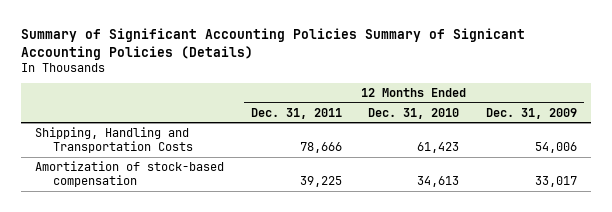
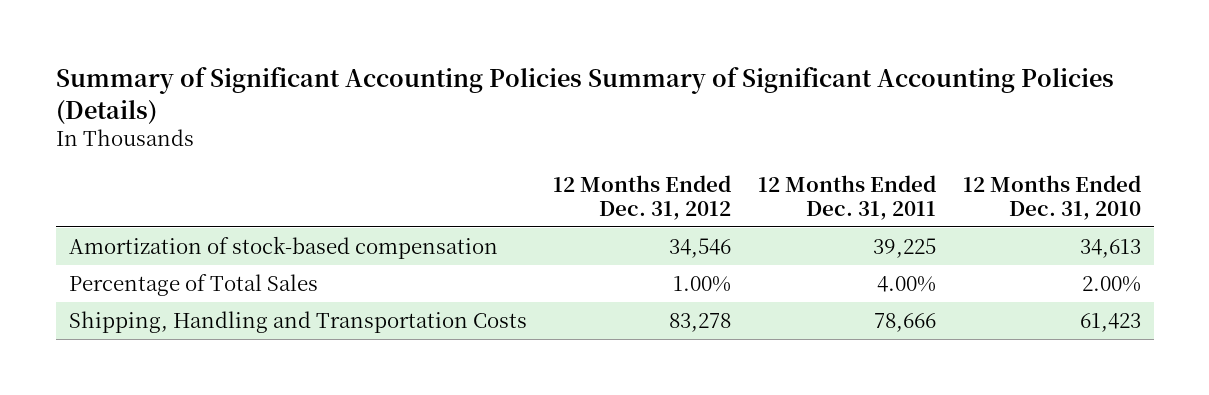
- Summary of Significant Accounting Policies Summary of Signicant Accounting Policies (Details)
+ Summary of Significant Accounting Policies Summary of Significant Accounting Policies (Details)
- | 12 Months Ended Dec. 31, 2011 | 12 Months Ended Dec. 31, 2010 | 12 Months Ended Dec. 31, 2009
+ | 12 Months Ended Dec. 31, 2012 | 12 Months Ended Dec. 31, 2011 | 12 Months Ended Dec. 31, 2010
+ Percentage of Total Sales | 1.00% | 4.00% | 2.00%
moved down: Shipping, Handling and Transportation Costs | 83,278 | 78,666 | 61,423

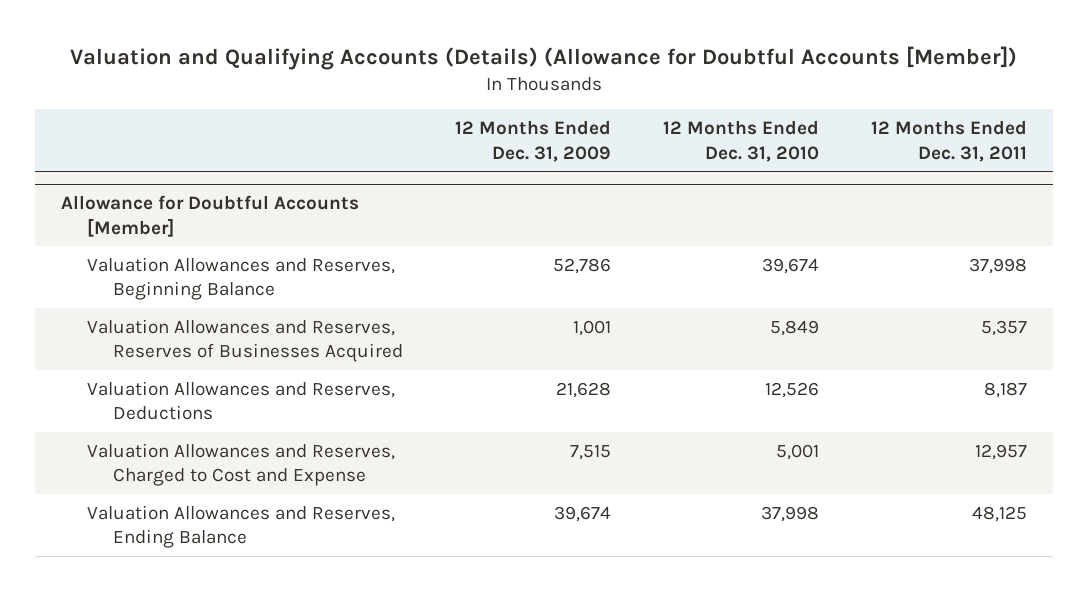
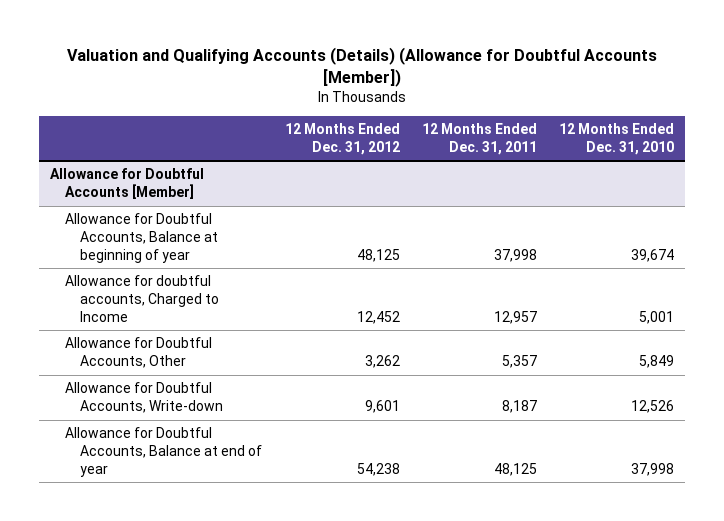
- | 12 Months Ended Dec. 31, 2009 | 12 Months Ended Dec. 31, 2010 | 12 Months Ended Dec. 31, 2011
+ | 12 Months Ended Dec. 31, 2012 | 12 Months Ended Dec. 31, 2011 | 12 Months Ended Dec. 31, 2010
@ Allowance for Doubtful Accounts [Member]
- Valuation Allowances and Reserves, Beginning Balance | 52,786 | 39,674 | 37,998
- Valuation Allowances and Reserves, Reserves of Businesses Acquired | 1,001 | 5,849 | 5,357
- Valuation Allowances and Reserves, Deductions | 21,628 | 12,526 | 8,187
- Valuation Allowances and Reserves, Charged to Cost and Expense | 7,515 | 5,001 | 12,957
- Valuation Allowances and Reserves, Ending Balance | 39,674 | 37,998 | 48,125
+ Allowance for Doubtful Accounts, Balance at beginning of year | 48,125 | 37,998 | 39,674
+ Allowance for doubtful accounts, Charged to Income | 12,452 | 12,957 | 5,001
+ Allowance for Doubtful Accounts, Other | 3,262 | 5,357 | 5,849
+ Allowance for Doubtful Accounts, Write-down | 9,601 | 8,187 | 12,526
+ Allowance for Doubtful Accounts, Balance at end of year | 54,238 | 48,125 | 37,998

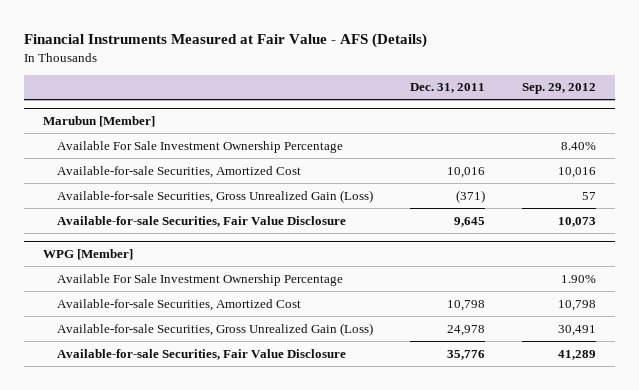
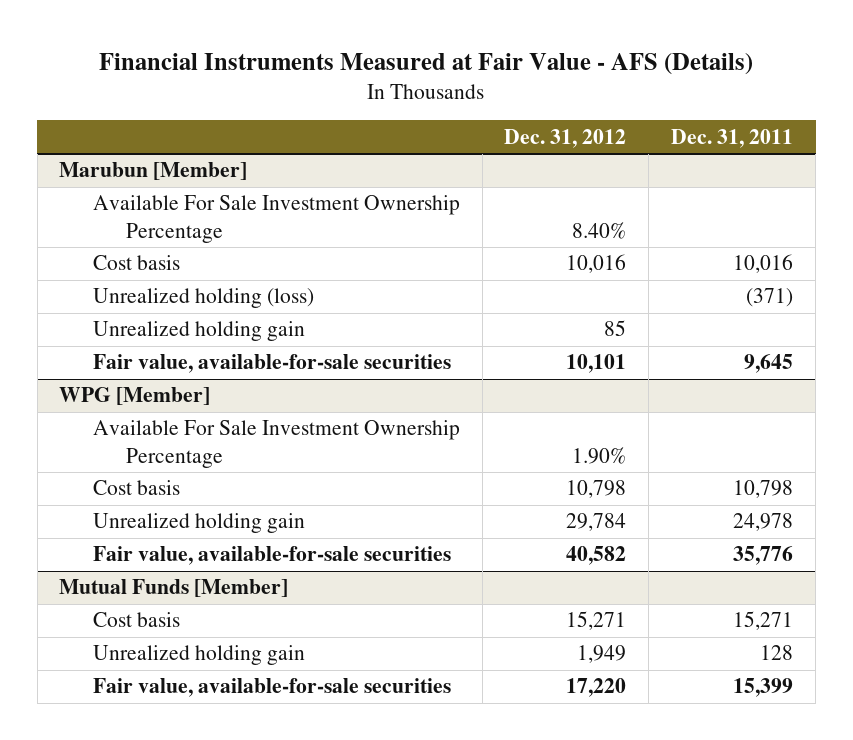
- | Dec. 31, 2011 | Sep. 29, 2012
+ | Dec. 31, 2012 | Dec. 31, 2011
@ Marubun [Member]
- Available-for-sale Securities, Amortized Cost | 10,016 | 10,016
- Available-for-sale Securities, Gross Unrealized Gain (Loss) | (371) | 57
- Available-for-sale Securities, Fair Value Disclosure | 9,645 | 10,073
+ Cost basis | 10,016 | 10,016
+ Unrealized holding (loss) | | (371)
+ Unrealized holding gain | 85 |
+ Fair value, available-for-sale securities | 10,101 | 9,645
@ WPG [Member]
- Available-for-sale Securities, Amortized Cost | 10,798 | 10,798
- Available-for-sale Securities, Gross Unrealized Gain (Loss) | 24,978 | 30,491
- Available-for-sale Securities, Fair Value Disclosure | 35,776 | 41,289
+ Cost basis | 10,798 | 10,798
+ Unrealized holding gain | 29,784 | 24,978
+ Fair value, available-for-sale securities | 40,582 | 35,776
+ Mutual Funds [Member]
+ Cost basis | 15,271 | 15,271
+ Unrealized holding gain | 1,949 | 128
+ Fair value, available-for-sale securities | 17,220 | 15,399

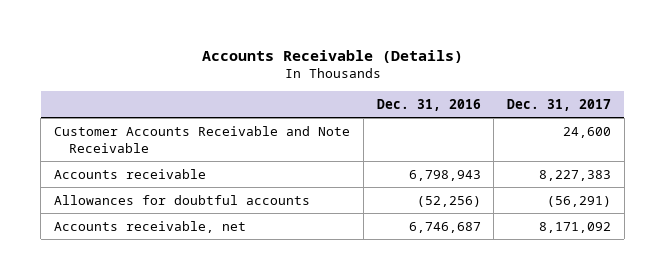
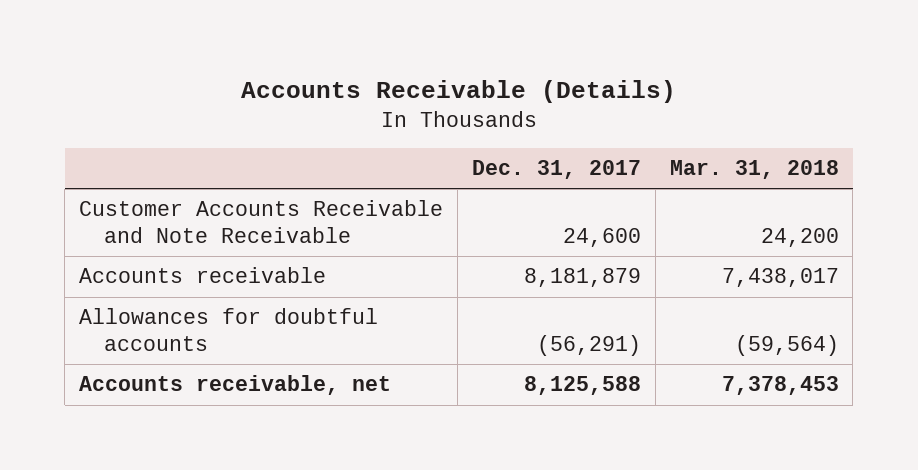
- | Dec. 31, 2016 | Dec. 31, 2017
+ | Dec. 31, 2017 | Mar. 31, 2018
- Accounts receivable | 6,798,943 | 8,227,383
+ Accounts receivable | 8,181,879 | 7,438,017
- Accounts receivable, net | 6,746,687 | 8,171,092
+ Accounts receivable, net | 8,125,588 | 7,378,453

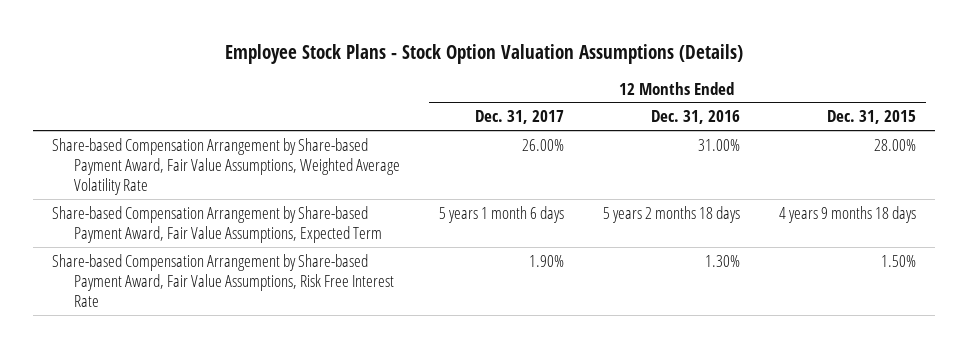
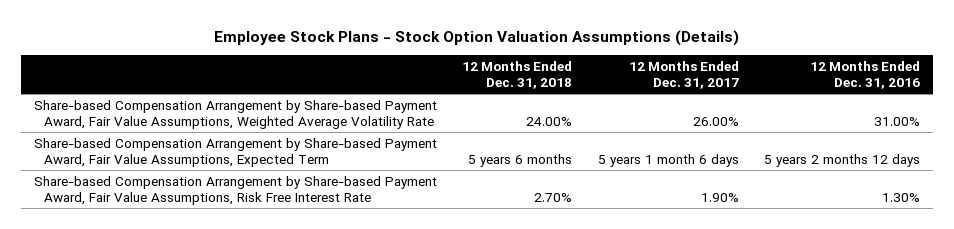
- | 12 Months Ended Dec. 31, 2017 | 12 Months Ended Dec. 31, 2016 | 12 Months Ended Dec. 31, 2015
+ | 12 Months Ended Dec. 31, 2018 | 12 Months Ended Dec. 31, 2017 | 12 Months Ended Dec. 31, 2016
- Share-based Compensation Arrangement by Share-based Payment Award, Fair Value Assumptions, Expected Term | 5 years 1 month 6 days | 5 years 2 months 18 days | 4 years 9 months 18 days
+ Share-based Compensation Arrangement by Share-based Payment Award, Fair Value Assumptions, Expected Term | 5 years 6 months | 5 years 1 month 6 days | 5 years 2 months 12 days

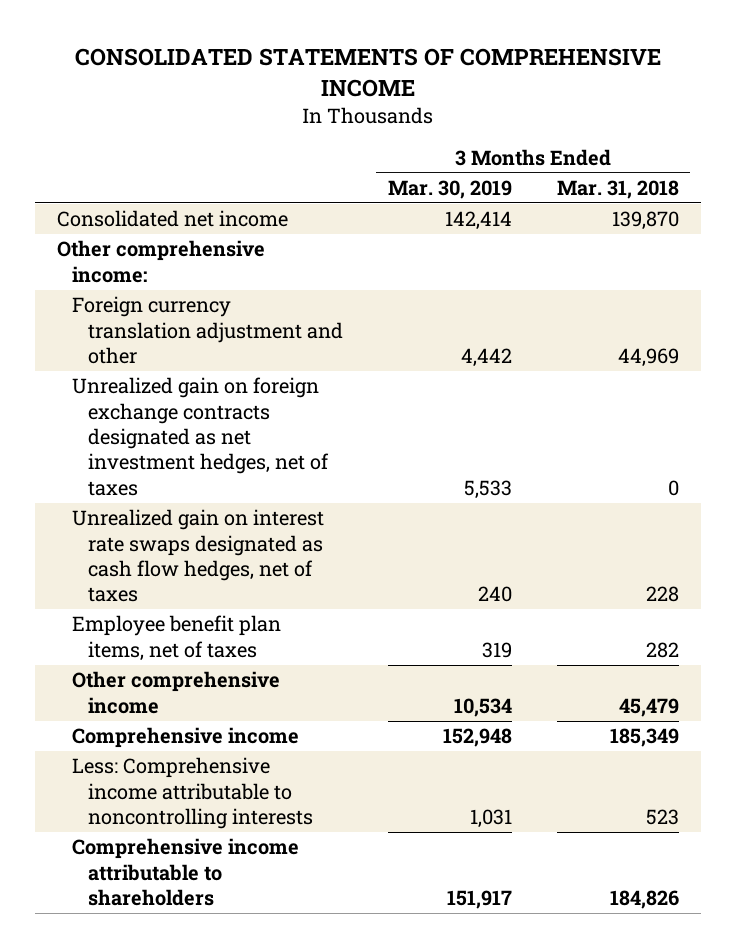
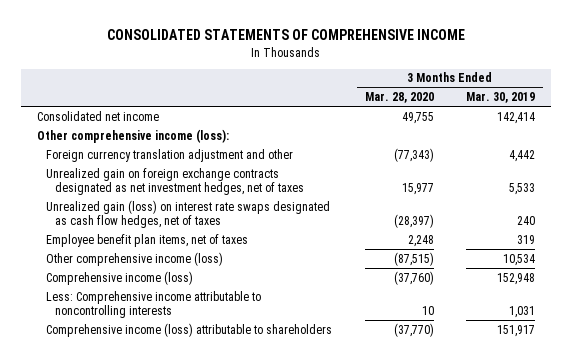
- | 3 Months Ended Mar. 30, 2019 | 3 Months Ended Mar. 31, 2018
+ | 3 Months Ended Mar. 28, 2020 | 3 Months Ended Mar. 30, 2019
- Other comprehensive income:
+ Other comprehensive income (loss):
- Unrealized gain on interest rate swaps designated as cash flow hedges, net of taxes | 240 | 228
+ Unrealized gain (loss) on interest rate swaps designated as cash flow hedges, net of taxes | (28,397) | 240
- Other comprehensive income | 10,534 | 45,479
- Comprehensive income | 152,948 | 185,349
+ Other comprehensive income (loss) | (87,515) | 10,534
+ Comprehensive income (loss) | (37,760) | 152,948
- Comprehensive income attributable to shareholders | 151,917 | 184,826
+ Comprehensive income (loss) attributable to shareholders | (37,770) | 151,917

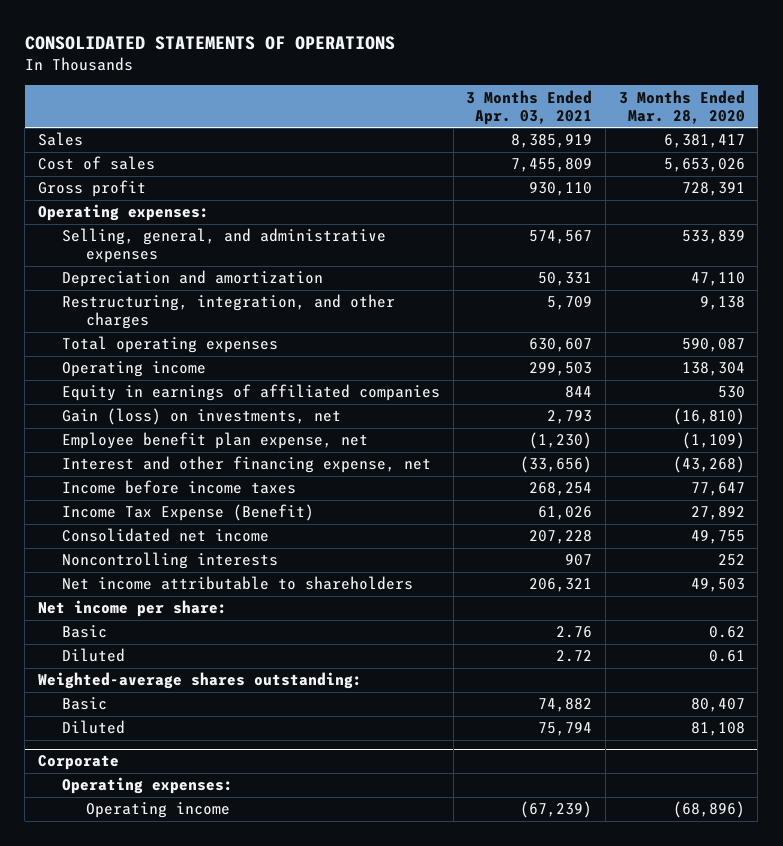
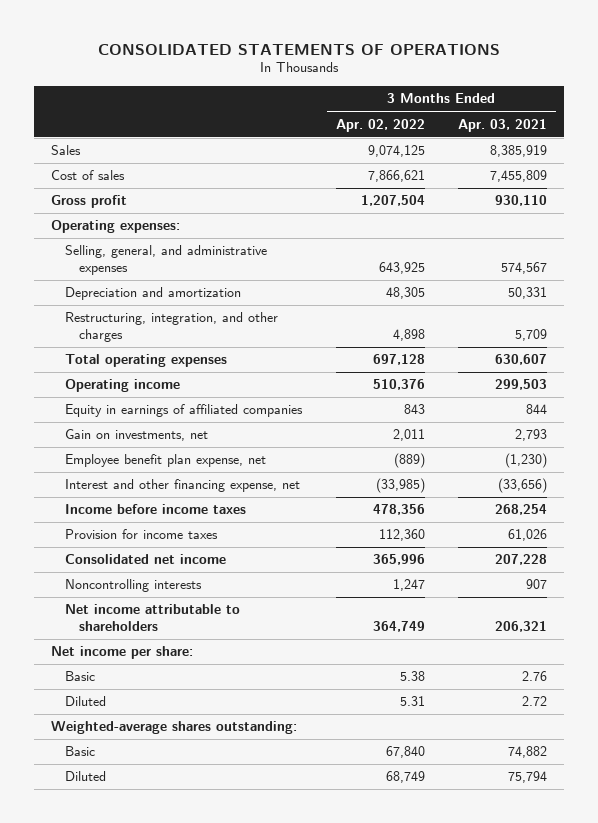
- | 3 Months Ended Apr. 03, 2021 | 3 Months Ended Mar. 28, 2020
+ | 3 Months Ended Apr. 02, 2022 | 3 Months Ended Apr. 03, 2021
- Gain (loss) on investments, net | 2,793 | (16,810)
+ Gain on investments, net | 2,011 | 2,793
- Income Tax Expense (Benefit) | 61,026 | 27,892
+ Provision for income taxes | 112,360 | 61,026
- Corporate
- Operating expenses:
- Operating income | (67,239) | (68,896)

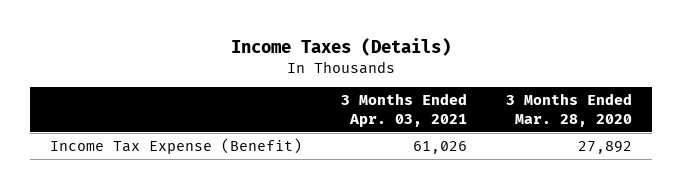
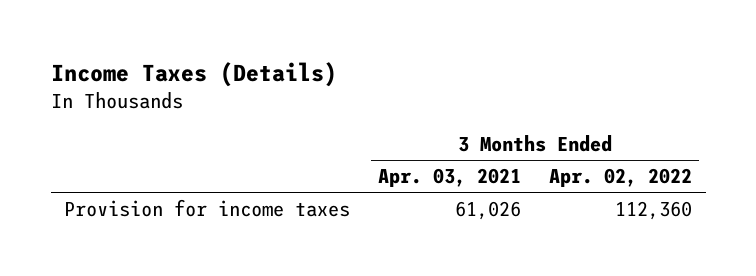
- | 3 Months Ended Apr. 03, 2021 | 3 Months Ended Mar. 28, 2020
+ | 3 Months Ended Apr. 03, 2021 | 3 Months Ended Apr. 02, 2022
- Income Tax Expense (Benefit) | 61,026 | 27,892
+ Provision for income taxes | 61,026 | 112,360

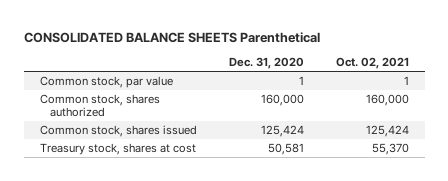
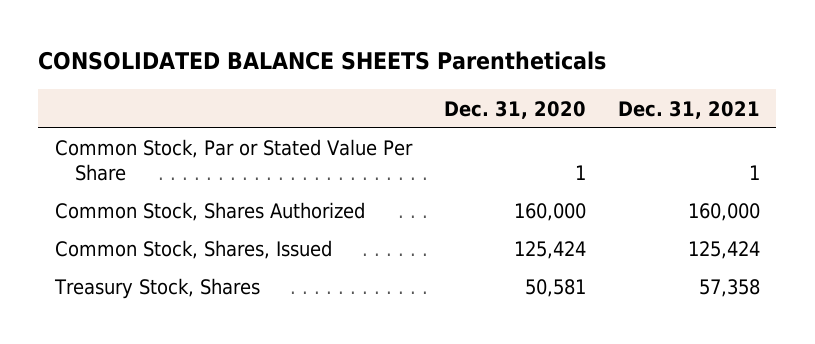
- CONSOLIDATED BALANCE SHEETS Parenthetical
+ CONSOLIDATED BALANCE SHEETS Parentheticals
- | Dec. 31, 2020 | Oct. 02, 2021
+ | Dec. 31, 2020 | Dec. 31, 2021
- Common stock, par value | 1 | 1
- Common stock, shares authorized | 160,000 | 160,000
- Common stock, shares issued | 125,424 | 125,424
- Treasury stock, shares at cost | 50,581 | 55,370
+ Common Stock, Par or Stated Value Per Share | 1 | 1
+ Common Stock, Shares Authorized | 160,000 | 160,000
+ Common Stock, Shares, Issued | 125,424 | 125,424
+ Treasury Stock, Shares | 50,581 | 57,358

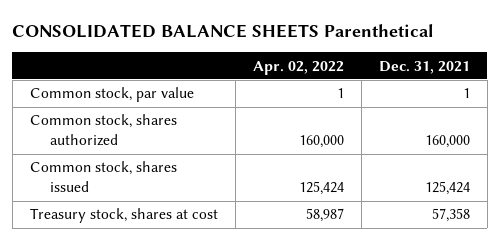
- CONSOLIDATED BALANCE SHEETS Parentheticals
+ CONSOLIDATED BALANCE SHEETS Parenthetical
- | Dec. 31, 2020 | Dec. 31, 2021
+ | Apr. 02, 2022 | Dec. 31, 2021
- Common Stock, Par or Stated Value Per Share | 1 | 1
- Common Stock, Shares Authorized | 160,000 | 160,000
- Common Stock, Shares, Issued | 125,424 | 125,424
- Treasury Stock, Shares | 50,581 | 57,358
+ Common stock, par value | 1 | 1
+ Common stock, shares authorized | 160,000 | 160,000
+ Common stock, shares issued | 125,424 | 125,424
+ Treasury stock, shares at cost | 58,987 | 57,358

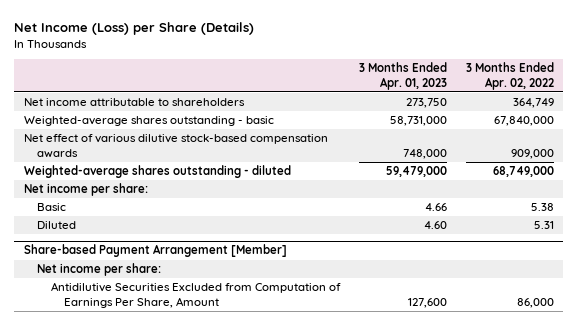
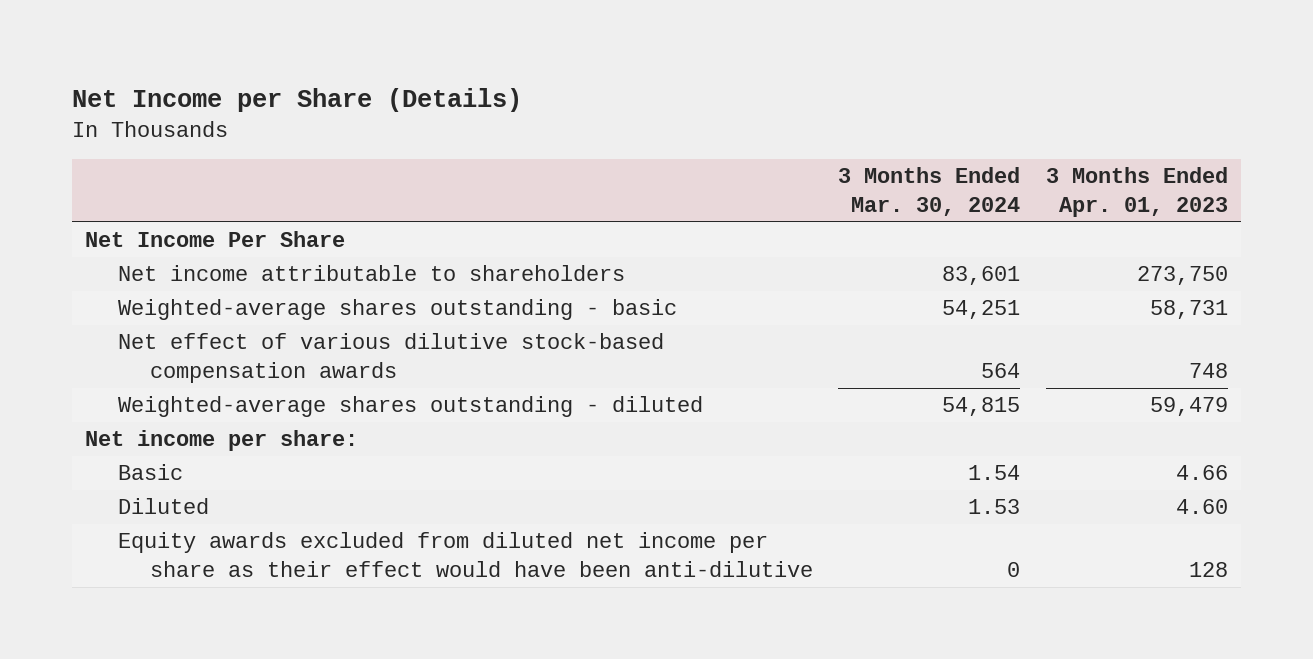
- Net Income (Loss) per Share (Details)
+ Net Income per Share (Details)
- | 3 Months Ended Apr. 01, 2023 | 3 Months Ended Apr. 02, 2022
+ | 3 Months Ended Mar. 30, 2024 | 3 Months Ended Apr. 01, 2023
+ Net Income Per Share
- Weighted-average shares outstanding - basic | 58,731,000 | 67,840,000
- Net effect of various dilutive stock-based compensation awards | 748,000 | 909,000
- Weighted-average shares outstanding - diluted | 59,479,000 | 68,749,000
+ Weighted-average shares outstanding - basic | 54,251 | 58,731
+ Net effect of various dilutive stock-based compensation awards | 564 | 748
+ Weighted-average shares outstanding - diluted | 54,815 | 59,479
- Share-based Payment Arrangement [Member]
- Net income per share:
- Antidilutive Securities Excluded from Computation of Earnings Per Share, Amount | 127,600 | 86,000
+ Equity awards excluded from diluted net income per share as their effect would have been anti-dilutive | 0 | 128

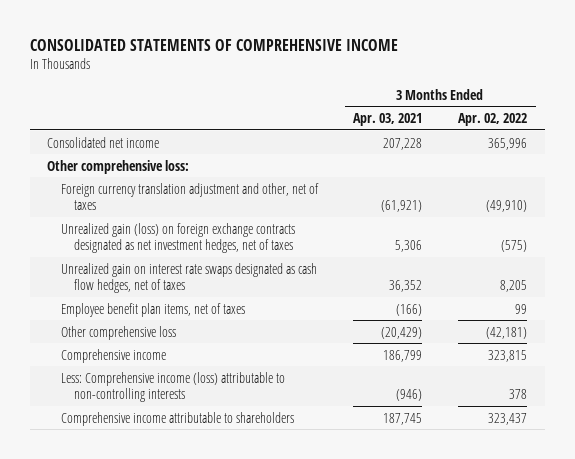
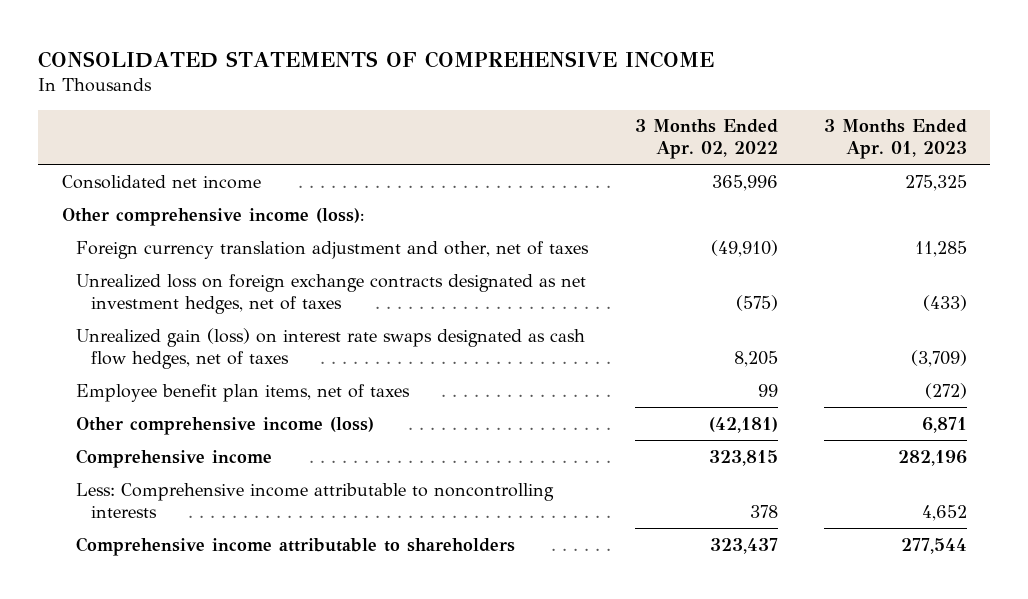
- | 3 Months Ended Apr. 03, 2021 | 3 Months Ended Apr. 02, 2022
+ | 3 Months Ended Apr. 02, 2022 | 3 Months Ended Apr. 01, 2023
- Other comprehensive loss:
+ Other comprehensive income (loss):
- Unrealized gain (loss) on foreign exchange contracts designated as net investment hedges, net of taxes | 5,306 | (575)
- Unrealized gain on interest rate swaps designated as cash flow hedges, net of taxes | 36,352 | 8,205
+ Unrealized loss on foreign exchange contracts designated as net investment hedges, net of taxes | (575) | (433)
+ Unrealized gain (loss) on interest rate swaps designated as cash flow hedges, net of taxes | 8,205 | (3,709)
- Other comprehensive loss | (20,429) | (42,181)
+ Other comprehensive income (loss) | (42,181) | 6,871
- Less: Comprehensive income (loss) attributable to non-controlling interests | (946) | 378
+ Less: Comprehensive income attributable to noncontrolling interests | 378 | 4,652

